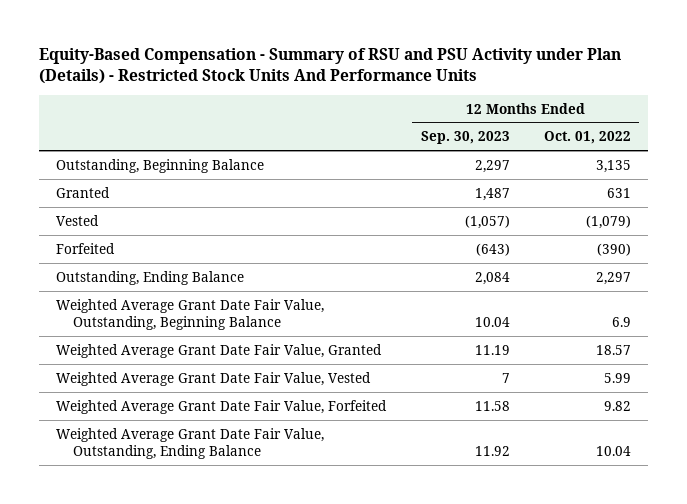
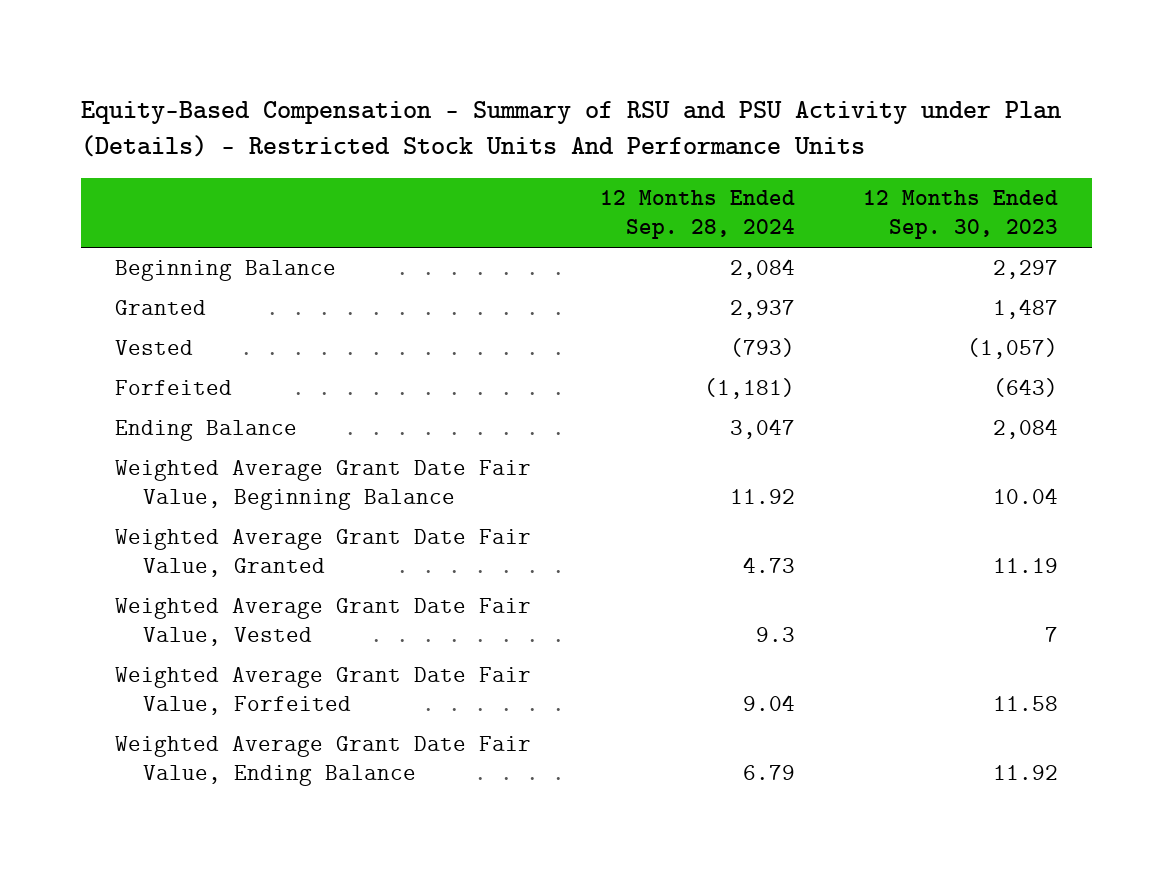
- | 12 Months Ended Sep. 30, 2023 | 12 Months Ended Oct. 01, 2022
+ | 12 Months Ended Sep. 28, 2024 | 12 Months Ended Sep. 30, 2023
- Outstanding, Beginning Balance | 2,297 | 3,135
+ Beginning Balance | 2,084 | 2,297
- Outstanding, Ending Balance | 2,084 | 2,297
- Weighted Average Grant Date Fair Value, Outstanding, Beginning Balance | 10.04 | 6.9
+ Ending Balance | 3,047 | 2,084
+ Weighted Average Grant Date Fair Value, Beginning Balance | 11.92 | 10.04
- Weighted Average Grant Date Fair Value, Outstanding, Ending Balance | 11.92 | 10.04
+ Weighted Average Grant Date Fair Value, Ending Balance | 6.79 | 11.92

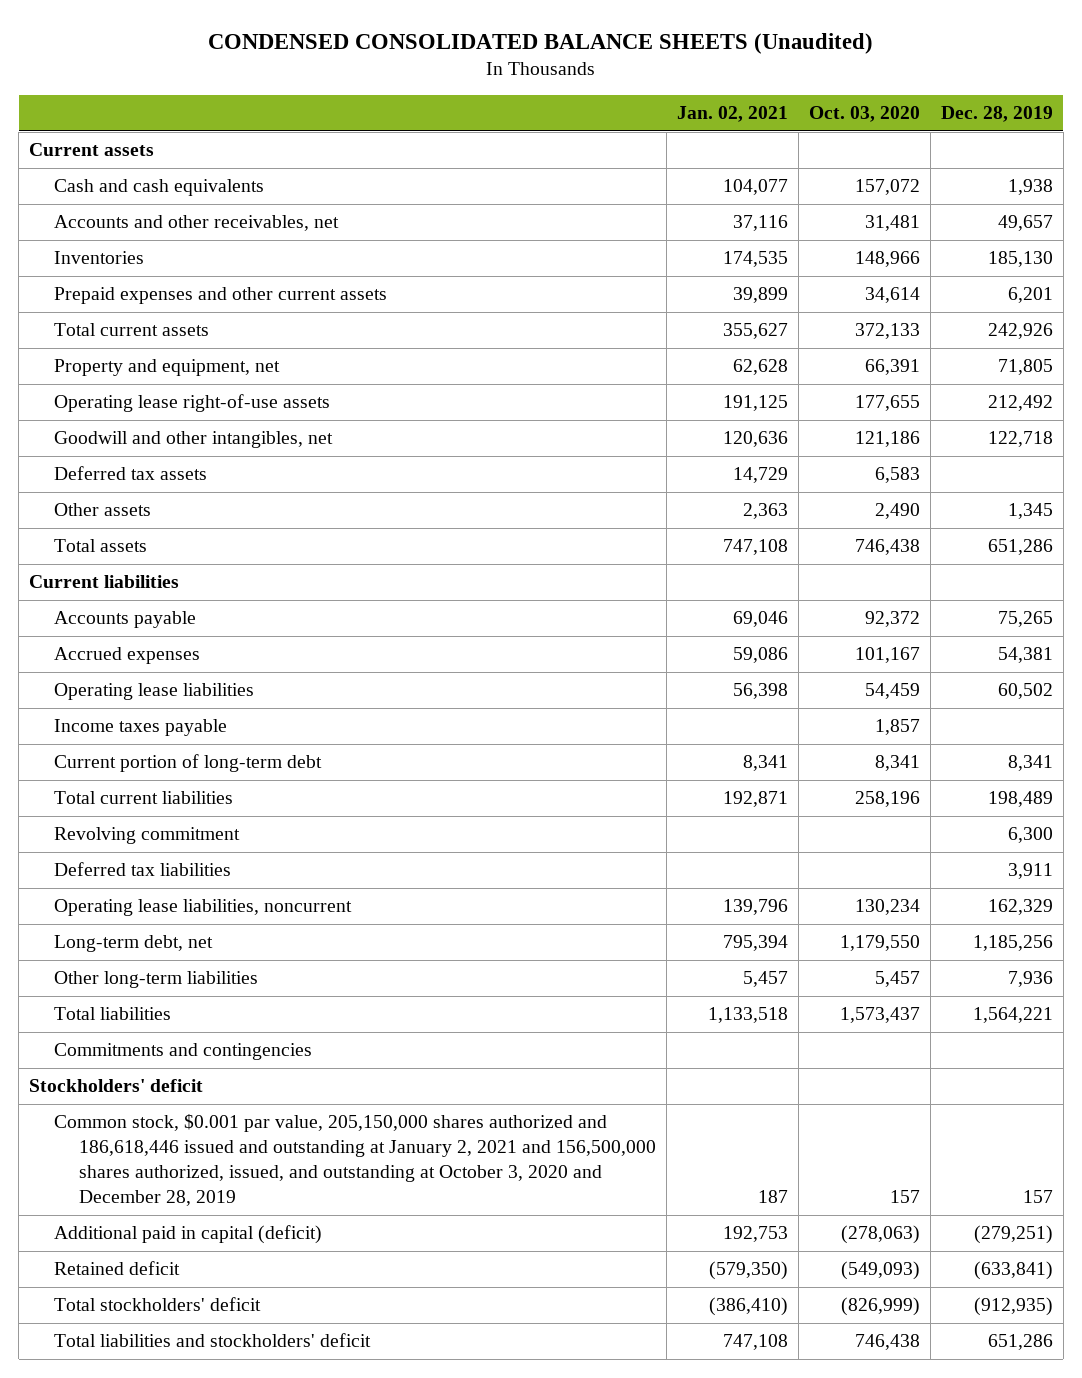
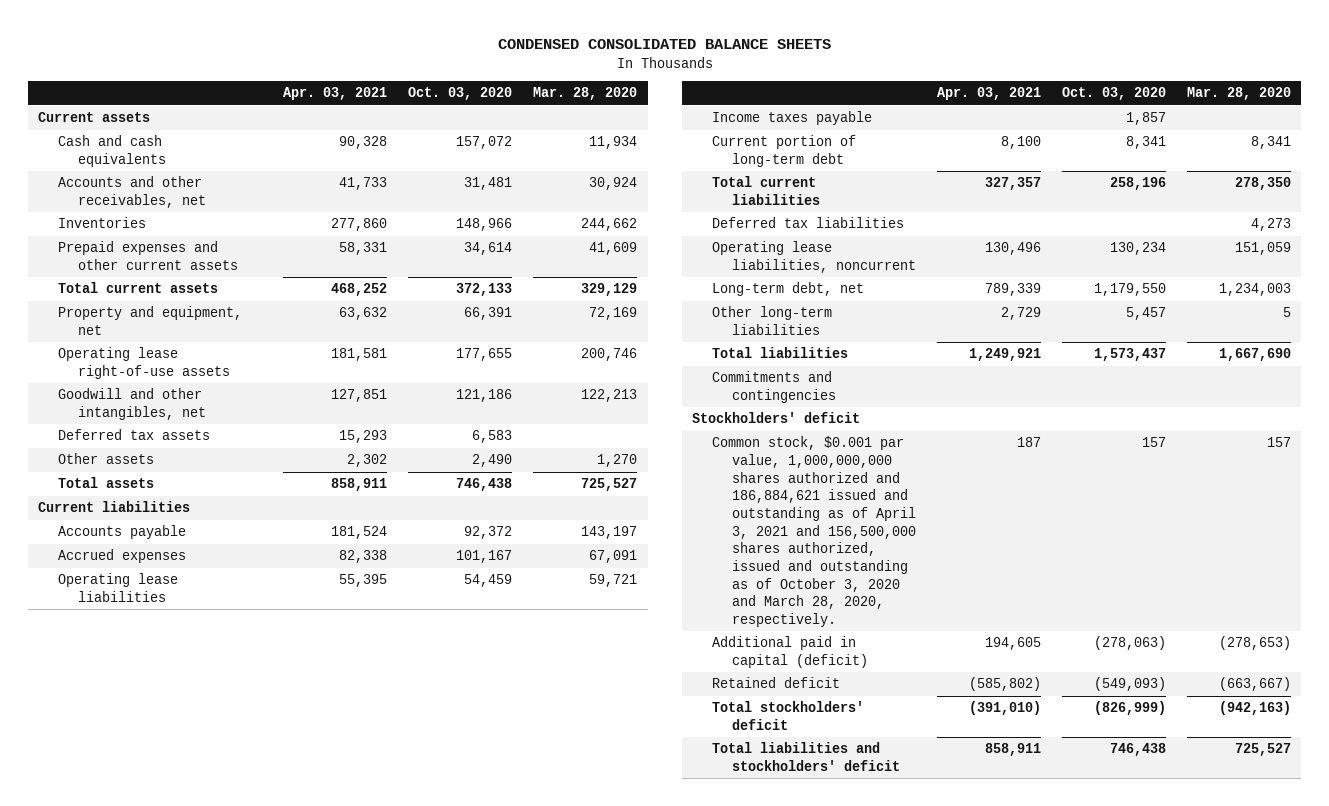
- CONDENSED CONSOLIDATED BALANCE SHEETS (Unaudited)
+ CONDENSED CONSOLIDATED BALANCE SHEETS
- | Jan. 02, 2021 | Oct. 03, 2020 | Dec. 28, 2019
+ | Apr. 03, 2021 | Oct. 03, 2020 | Mar. 28, 2020
- Revolving commitment | | | 6,300
- Common stock, $0.001 par value, 205,150,000 shares authorized and 186,618,446 issued and outstanding at January 2, 2021 and 156,500,000 shares authorized, issued, and outstanding at October 3, 2020 and December 28, 2019 | 187 | 157 | 157
+ Common stock, $0.001 par value, 1,000,000,000 shares authorized and 186,884,621 issued and outstanding as of April 3, 2021 and 156,500,000 shares authorized, issued and outstanding as of October 3, 2020 and March 28, 2020, respectively. | 187 | 157 | 157

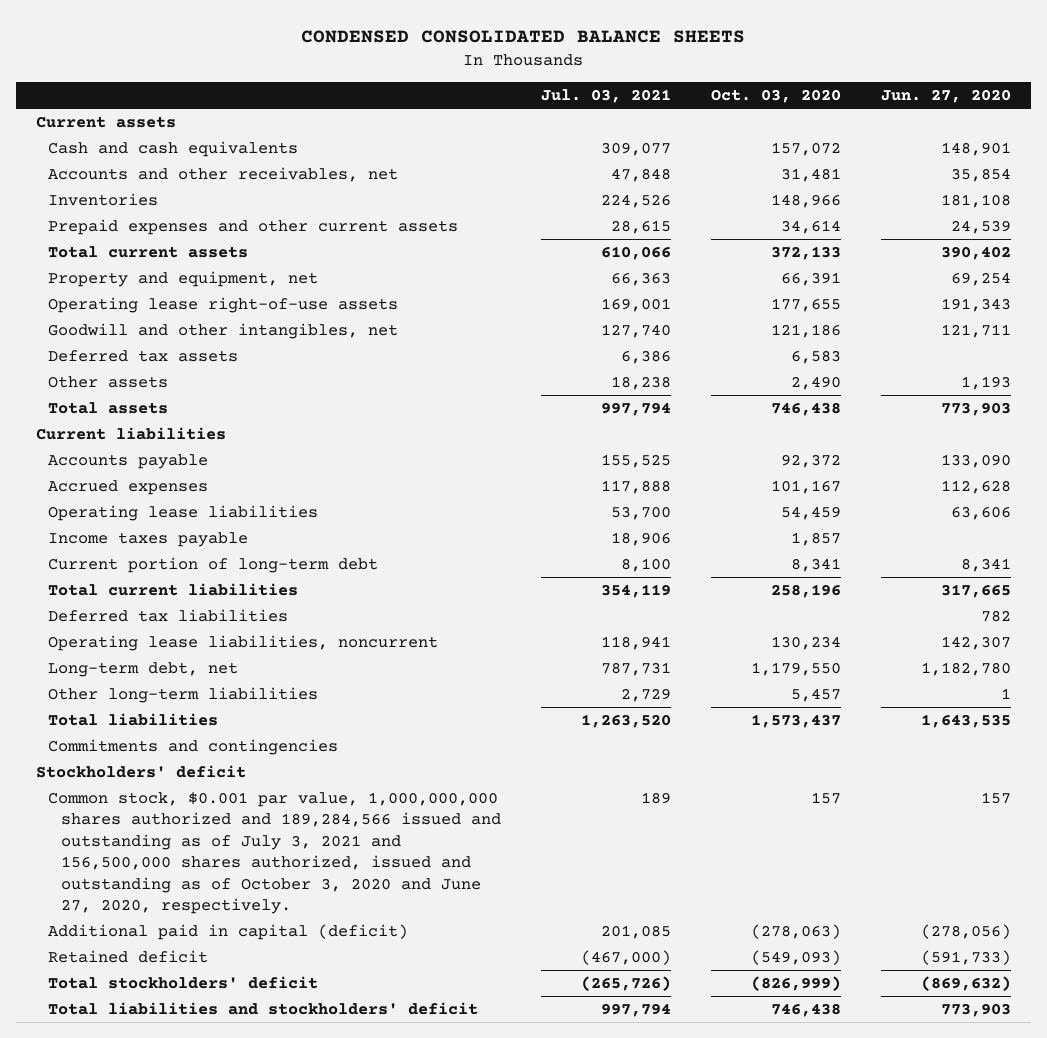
- | Apr. 03, 2021 | Oct. 03, 2020 | Mar. 28, 2020
+ | Jul. 03, 2021 | Oct. 03, 2020 | Jun. 27, 2020
- Common stock, $0.001 par value, 1,000,000,000 shares authorized and 186,884,621 issued and outstanding as of April 3, 2021 and 156,500,000 shares authorized, issued and outstanding as of October 3, 2020 and March 28, 2020, respectively. | 187 | 157 | 157
+ Common stock, $0.001 par value, 1,000,000,000 shares authorized and 189,284,566 issued and outstanding as of July 3, 2021 and 156,500,000 shares authorized, issued and outstanding as of October 3, 2020 and June 27, 2020, respectively. | 189 | 157 | 157

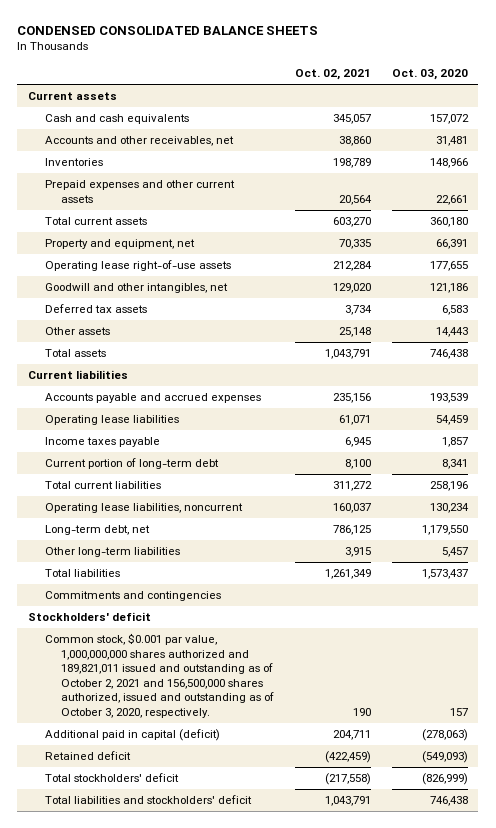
- | Jul. 03, 2021 | Oct. 03, 2020 | Jun. 27, 2020
+ | Oct. 02, 2021 | Oct. 03, 2020
- Prepaid expenses and other current assets | 28,615 | 34,614 | 24,539
- Total current assets | 610,066 | 372,133 | 390,402
+ Prepaid expenses and other current assets | 20,564 | 22,661
+ Total current assets | 603,270 | 360,180
- Other assets | 18,238 | 2,490 | 1,193
+ Other assets | 25,148 | 14,443
- Accounts payable | 155,525 | 92,372 | 133,090
- Accrued expenses | 117,888 | 101,167 | 112,628
+ Accounts payable and accrued expenses | 235,156 | 193,539
- Deferred tax liabilities | | | 782
- Common stock, $0.001 par value, 1,000,000,000 shares authorized and 189,284,566 issued and outstanding as of July 3, 2021 and 156,500,000 shares authorized, issued and outstanding as of October 3, 2020 and June 27, 2020, respectively. | 189 | 157 | 157
+ Common stock, $0.001 par value, 1,000,000,000 shares authorized and 189,821,011 issued and outstanding as of October 2, 2021 and 156,500,000 shares authorized, issued and outstanding as of October 3, 2020, respectively. | 190 | 157

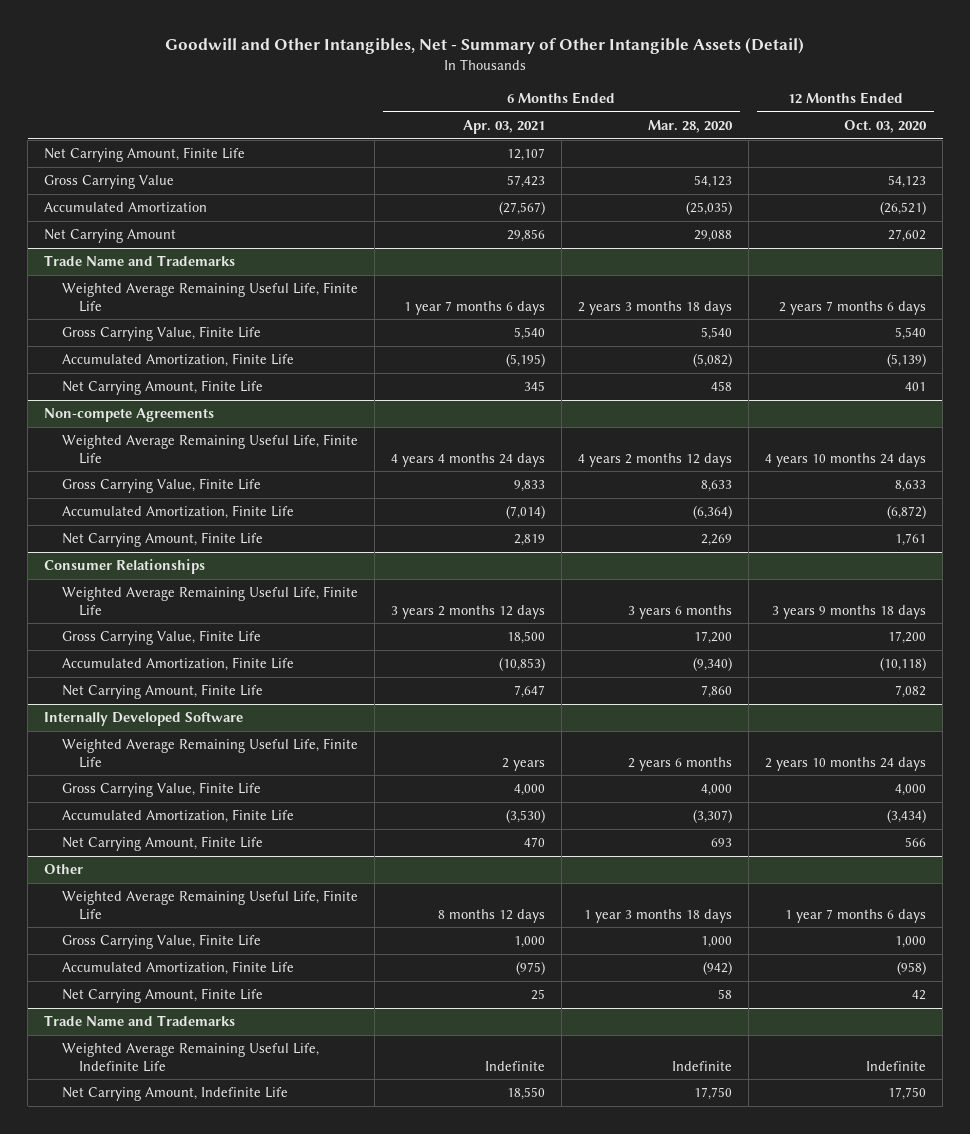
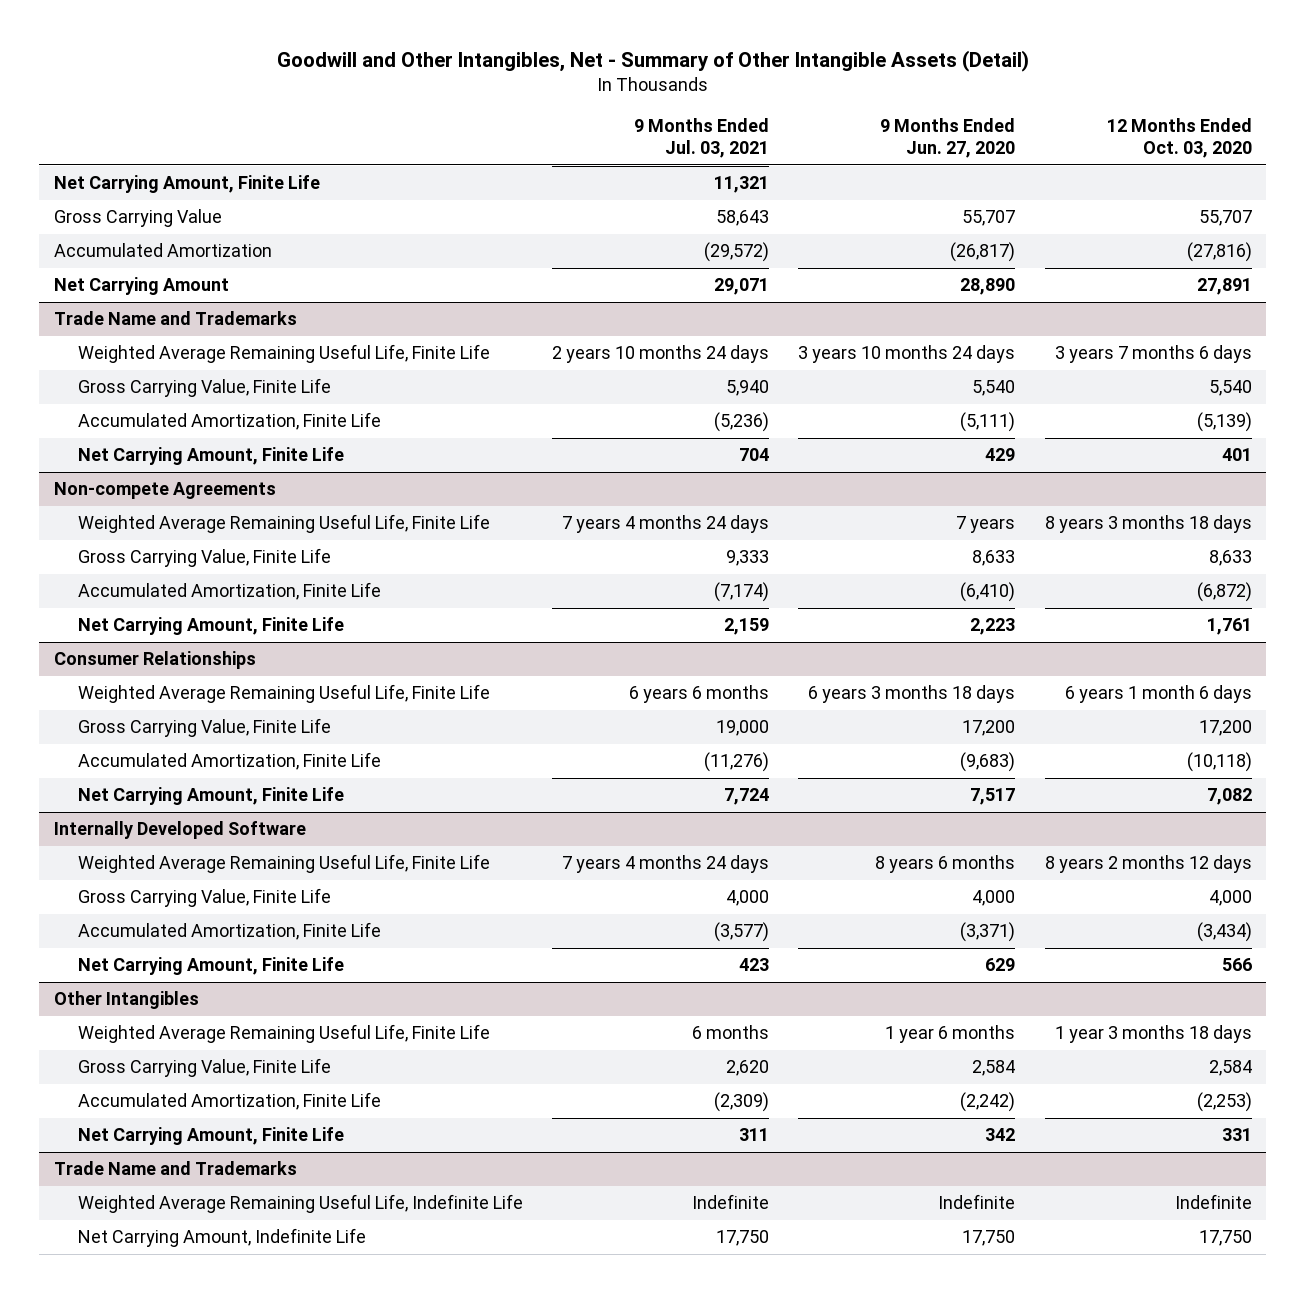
- | 6 Months Ended Apr. 03, 2021 | 6 Months Ended Mar. 28, 2020 | 12 Months Ended Oct. 03, 2020
+ | 9 Months Ended Jul. 03, 2021 | 9 Months Ended Jun. 27, 2020 | 12 Months Ended Oct. 03, 2020
- Gross Carrying Value | 57,423 | 54,123 | 54,123
- Accumulated Amortization | (27,567) | (25,035) | (26,521)
- Net Carrying Amount | 29,856 | 29,088 | 27,602
+ Gross Carrying Value | 58,643 | 55,707 | 55,707
+ Accumulated Amortization | (29,572) | (26,817) | (27,816)
+ Net Carrying Amount | 29,071 | 28,890 | 27,891
@ Trade Name and Trademarks
- Weighted Average Remaining Useful Life, Finite Life | 1 year 7 months 6 days | 2 years 3 months 18 days | 2 years 7 months 6 days
+ Weighted Average Remaining Useful Life, Finite Life | 2 years 10 months 24 days | 3 years 10 months 24 days | 3 years 7 months 6 days
@ Non-compete Agreements
- Weighted Average Remaining Useful Life, Finite Life | 4 years 4 months 24 days | 4 years 2 months 12 days | 4 years 10 months 24 days
+ Weighted Average Remaining Useful Life, Finite Life | 7 years 4 months 24 days | 7 years | 8 years 3 months 18 days
@ Consumer Relationships
- Weighted Average Remaining Useful Life, Finite Life | 3 years 2 months 12 days | 3 years 6 months | 3 years 9 months 18 days
+ Weighted Average Remaining Useful Life, Finite Life | 6 years 6 months | 6 years 3 months 18 days | 6 years 1 month 6 days
@ Internally Developed Software
- Weighted Average Remaining Useful Life, Finite Life | 2 years | 2 years 6 months | 2 years 10 months 24 days
+ Weighted Average Remaining Useful Life, Finite Life | 7 years 4 months 24 days | 8 years 6 months | 8 years 2 months 12 days
- Other
- Weighted Average Remaining Useful Life, Finite Life | 8 months 12 days | 1 year 3 months 18 days | 1 year 7 months 6 days
- Gross Carrying Value, Finite Life | 1,000 | 1,000 | 1,000
- Accumulated Amortization, Finite Life | (975) | (942) | (958)
- Net Carrying Amount, Finite Life | 25 | 58 | 42
+ Other Intangibles
+ Weighted Average Remaining Useful Life, Finite Life | 6 months | 1 year 6 months | 1 year 3 months 18 days
+ Gross Carrying Value, Finite Life | 2,620 | 2,584 | 2,584
+ Accumulated Amortization, Finite Life | (2,309) | (2,242) | (2,253)
+ Net Carrying Amount, Finite Life | 311 | 342 | 331

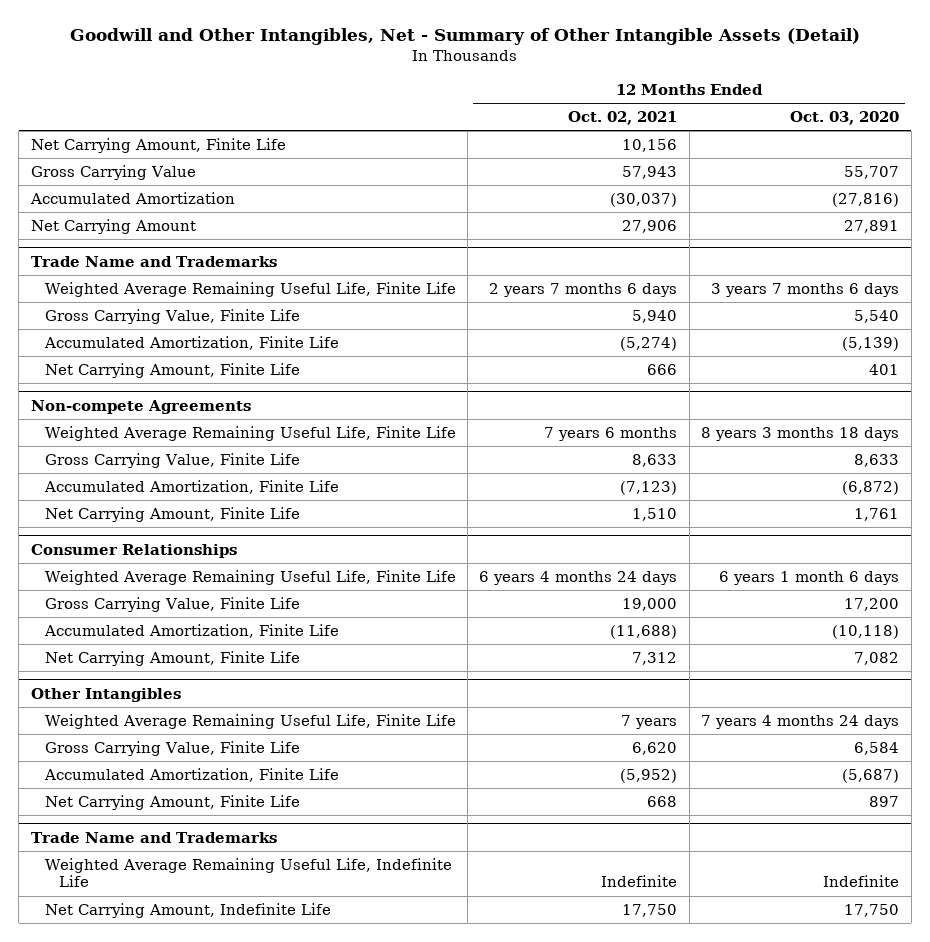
- | 9 Months Ended Jul. 03, 2021 | 9 Months Ended Jun. 27, 2020 | 12 Months Ended Oct. 03, 2020
+ | 12 Months Ended Oct. 02, 2021 | 12 Months Ended Oct. 03, 2020
- Internally Developed Software
- Weighted Average Remaining Useful Life, Finite Life | 7 years 4 months 24 days | 8 years 6 months | 8 years 2 months 12 days
- Gross Carrying Value, Finite Life | 4,000 | 4,000 | 4,000
- Accumulated Amortization, Finite Life | (3,577) | (3,371) | (3,434)
- Net Carrying Amount, Finite Life | 423 | 629 | 566
@ Other Intangibles
- Weighted Average Remaining Useful Life, Finite Life | 6 months | 1 year 6 months | 1 year 3 months 18 days
- Gross Carrying Value, Finite Life | 2,620 | 2,584 | 2,584
- Accumulated Amortization, Finite Life | (2,309) | (2,242) | (2,253)
- Net Carrying Amount, Finite Life | 311 | 342 | 331
+ Weighted Average Remaining Useful Life, Finite Life | 7 years | 7 years 4 months 24 days
+ Gross Carrying Value, Finite Life | 6,620 | 6,584
+ Accumulated Amortization, Finite Life | (5,952) | (5,687)
+ Net Carrying Amount, Finite Life | 668 | 897

